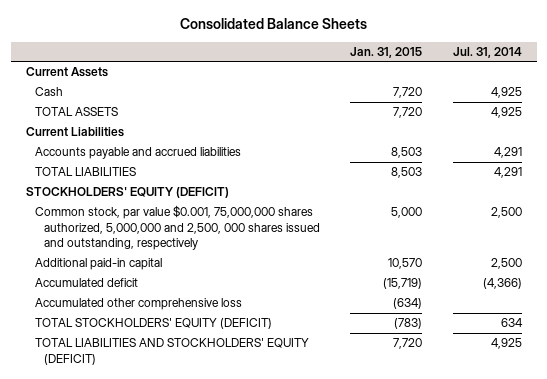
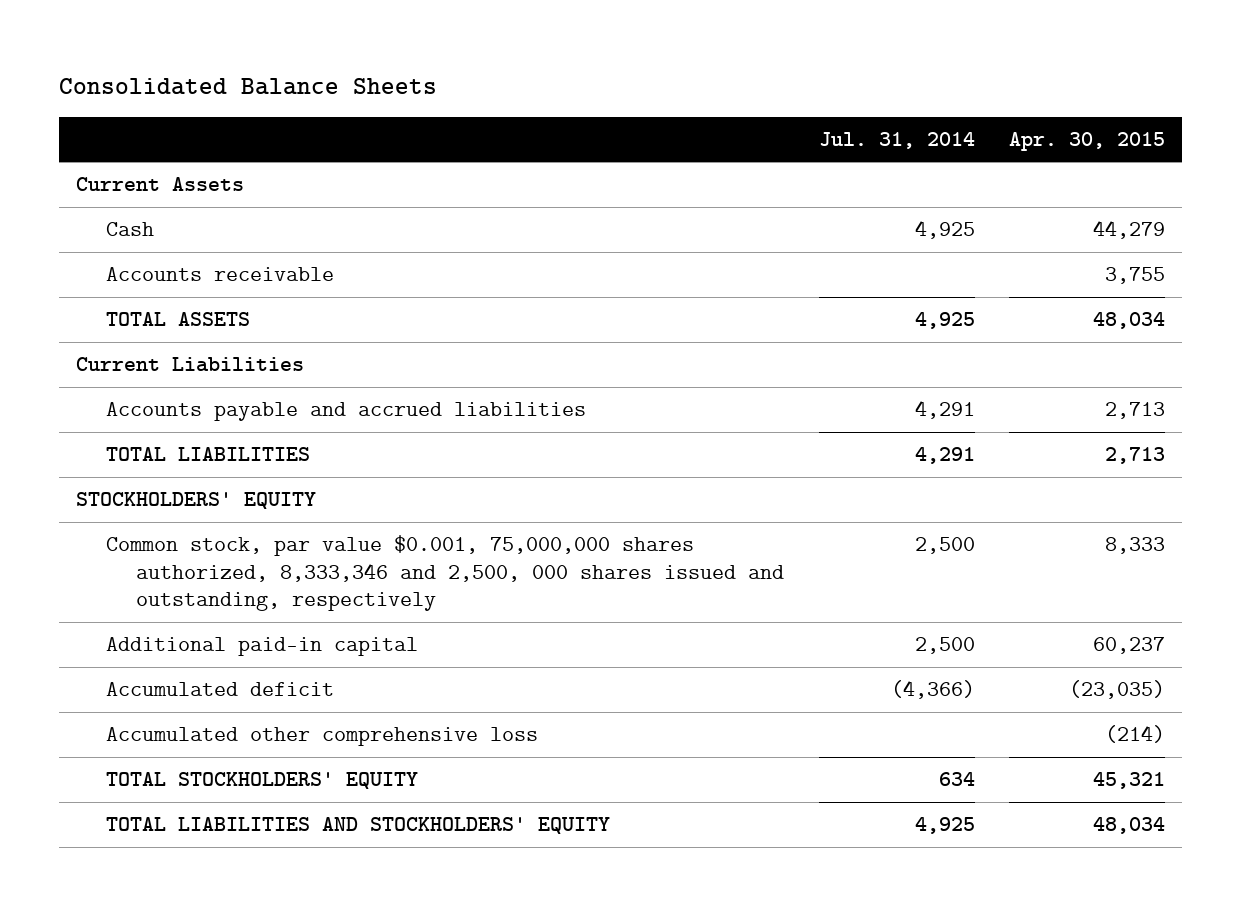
- | Jan. 31, 2015 | Jul. 31, 2014
+ | Jul. 31, 2014 | Apr. 30, 2015
+ Accounts receivable | | 3,755
- STOCKHOLDERS' EQUITY (DEFICIT)
- Common stock, par value $0.001, 75,000,000 shares authorized, 5,000,000 and 2,500, 000 shares issued and outstanding, respectively | 5,000 | 2,500
+ STOCKHOLDERS' EQUITY
+ Common stock, par value $0.001, 75,000,000 shares authorized, 8,333,346 and 2,500, 000 shares issued and outstanding, respectively | 2,500 | 8,333
- TOTAL STOCKHOLDERS' EQUITY (DEFICIT) | (783) | 634
- TOTAL LIABILITIES AND STOCKHOLDERS' EQUITY (DEFICIT) | 7,720 | 4,925
+ TOTAL STOCKHOLDERS' EQUITY | 634 | 45,321
+ TOTAL LIABILITIES AND STOCKHOLDERS' EQUITY | 4,925 | 48,034

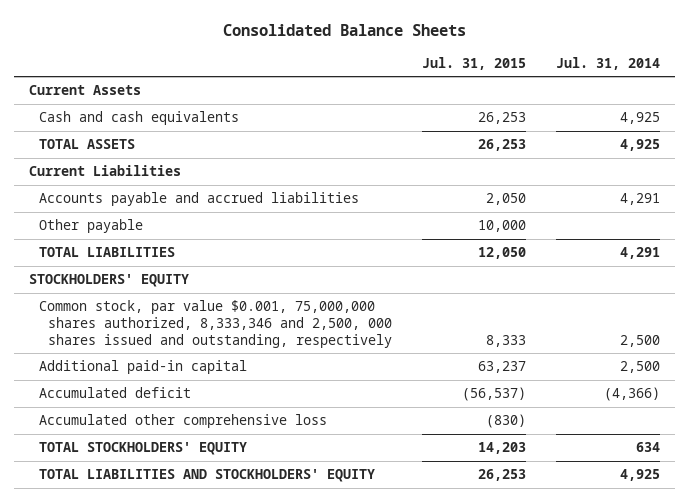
- | Jul. 31, 2014 | Apr. 30, 2015
+ | Jul. 31, 2015 | Jul. 31, 2014
- Cash | 4,925 | 44,279
- Accounts receivable | | 3,755
+ Cash and cash equivalents | 26,253 | 4,925
+ Other payable | 10,000 |

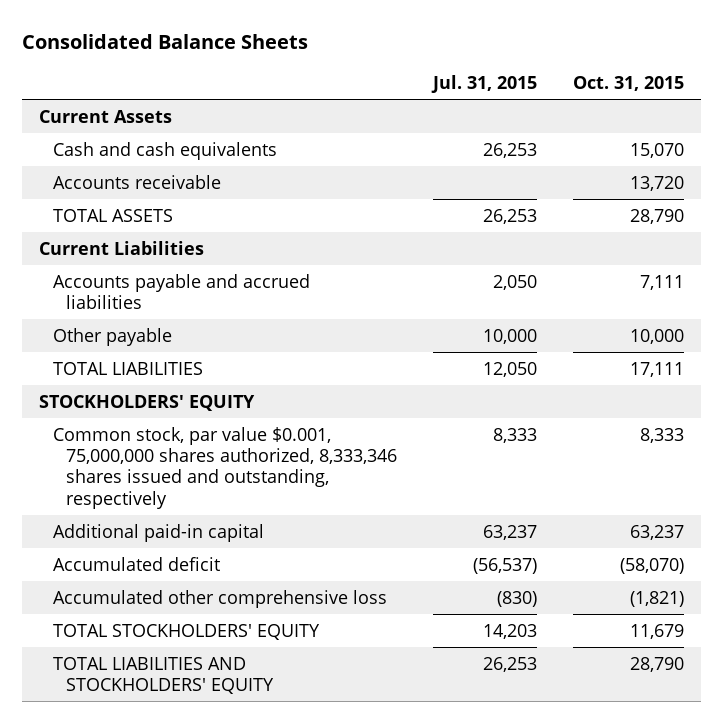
- | Jul. 31, 2015 | Jul. 31, 2014
+ | Jul. 31, 2015 | Oct. 31, 2015
+ Accounts receivable | | 13,720
- Common stock, par value $0.001, 75,000,000 shares authorized, 8,333,346 and 2,500, 000 shares issued and outstanding, respectively | 8,333 | 2,500
+ Common stock, par value $0.001, 75,000,000 shares authorized, 8,333,346 shares issued and outstanding, respectively | 8,333 | 8,333

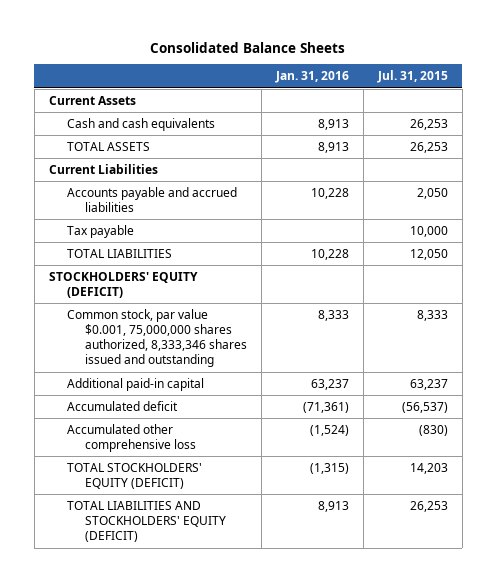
- | Jul. 31, 2015 | Oct. 31, 2015
+ | Jan. 31, 2016 | Jul. 31, 2015
- Accounts receivable | | 13,720
- Other payable | 10,000 | 10,000
+ Tax payable | | 10,000
- STOCKHOLDERS' EQUITY
- Common stock, par value $0.001, 75,000,000 shares authorized, 8,333,346 shares issued and outstanding, respectively | 8,333 | 8,333
+ STOCKHOLDERS' EQUITY (DEFICIT)
+ Common stock, par value $0.001, 75,000,000 shares authorized, 8,333,346 shares issued and outstanding | 8,333 | 8,333
- TOTAL STOCKHOLDERS' EQUITY | 14,203 | 11,679
- TOTAL LIABILITIES AND STOCKHOLDERS' EQUITY | 26,253 | 28,790
+ TOTAL STOCKHOLDERS' EQUITY (DEFICIT) | (1,315) | 14,203
+ TOTAL LIABILITIES AND STOCKHOLDERS' EQUITY (DEFICIT) | 8,913 | 26,253

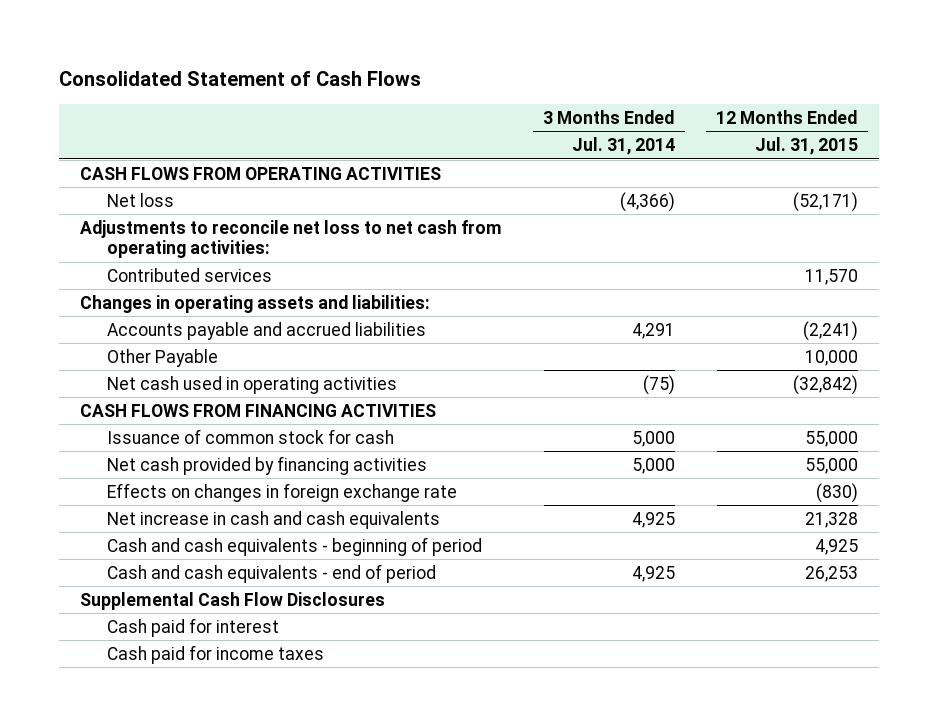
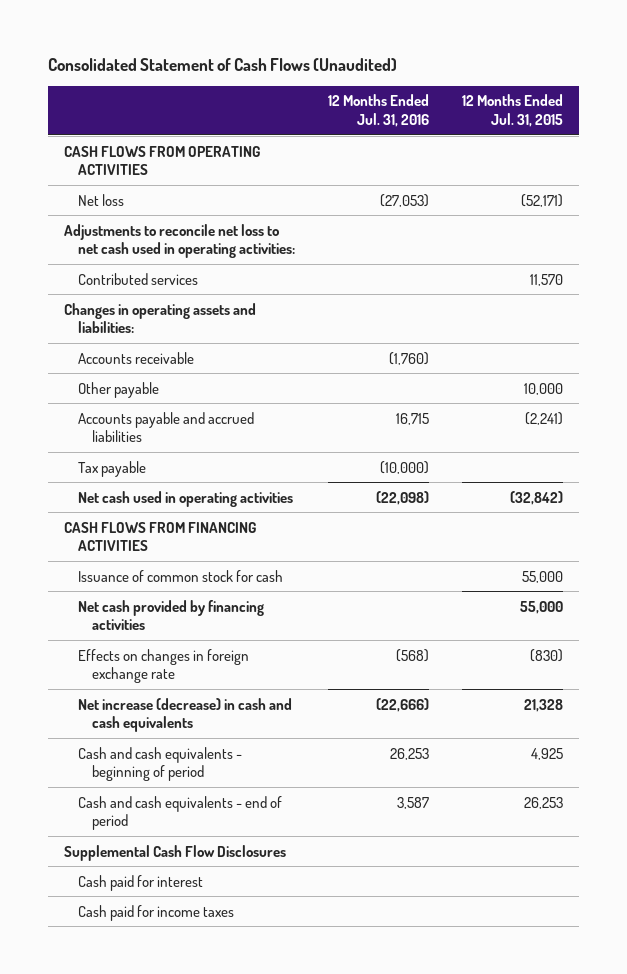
- Consolidated Statement of Cash Flows
+ Consolidated Statement of Cash Flows (Unaudited)
- | 3 Months Ended Jul. 31, 2014 | 12 Months Ended Jul. 31, 2015
+ | 12 Months Ended Jul. 31, 2016 | 12 Months Ended Jul. 31, 2015
- Adjustments to reconcile net loss to net cash from operating activities:
+ Adjustments to reconcile net loss to net cash used in operating activities:
+ Accounts receivable | (1,760) |
+ Other payable | | 10,000
- Other Payable | | 10,000
+ Tax payable | (10,000) |
- Net increase in cash and cash equivalents | 4,925 | 21,328
+ Net increase (decrease) in cash and cash equivalents | (22,666) | 21,328

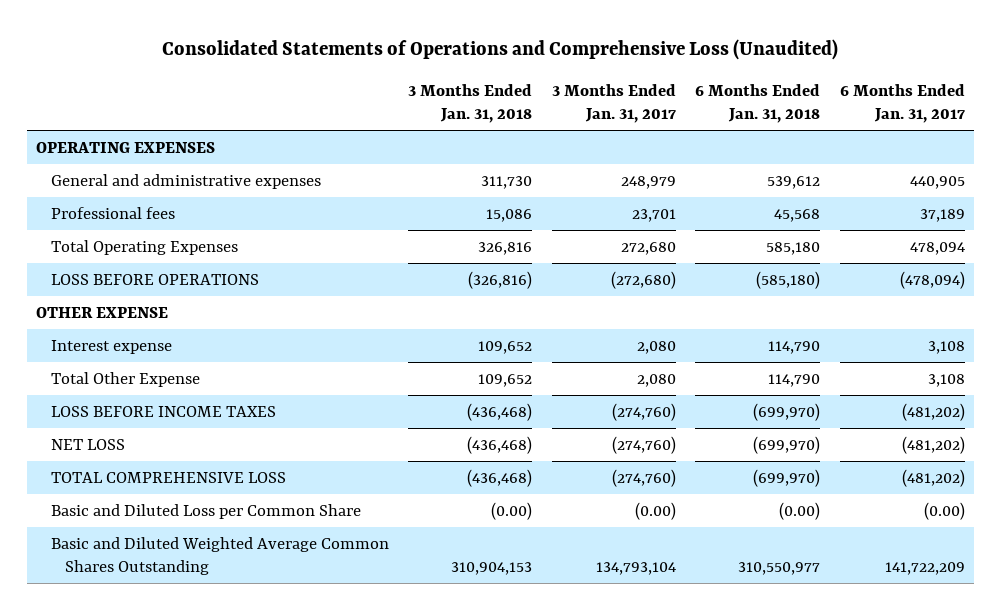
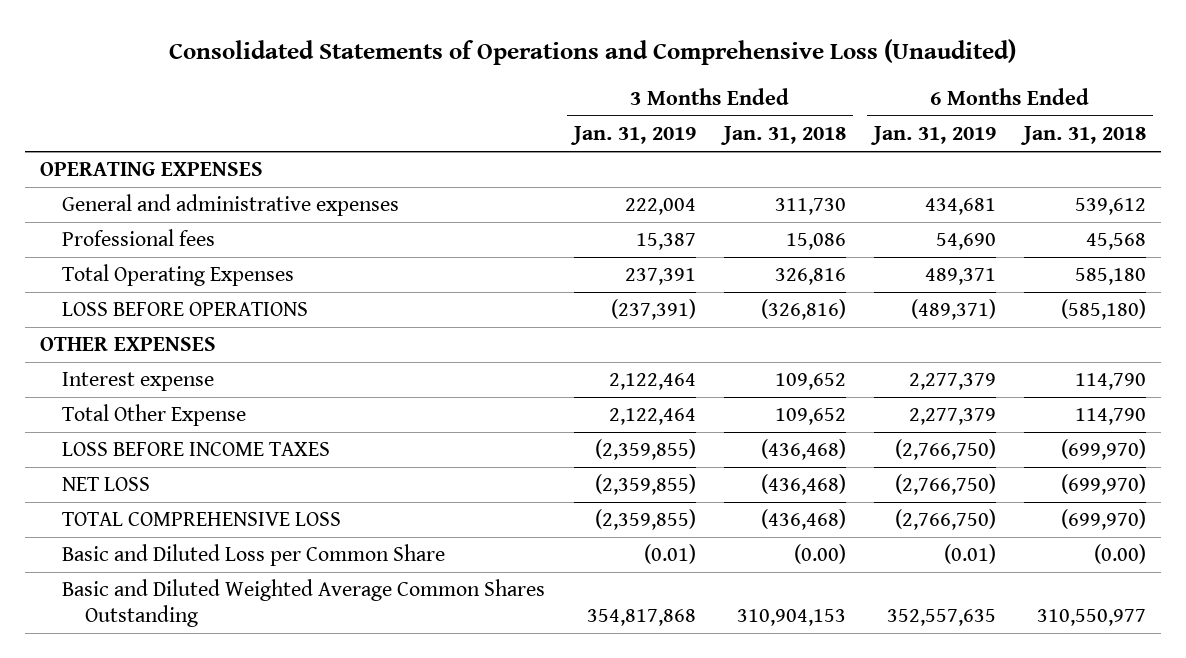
- | 3 Months Ended Jan. 31, 2018 | 3 Months Ended Jan. 31, 2017 | 6 Months Ended Jan. 31, 2018 | 6 Months Ended Jan. 31, 2017
+ | 3 Months Ended Jan. 31, 2019 | 3 Months Ended Jan. 31, 2018 | 6 Months Ended Jan. 31, 2019 | 6 Months Ended Jan. 31, 2018
- OTHER EXPENSE
+ OTHER EXPENSES

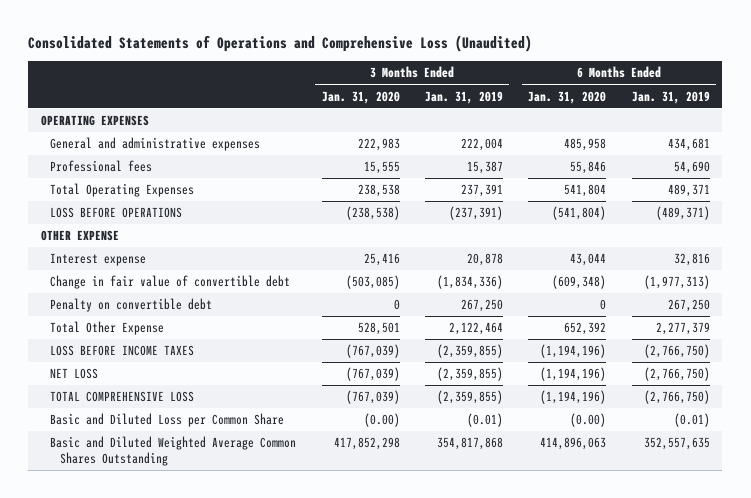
- | 3 Months Ended Jan. 31, 2019 | 3 Months Ended Jan. 31, 2018 | 6 Months Ended Jan. 31, 2019 | 6 Months Ended Jan. 31, 2018
+ | 3 Months Ended Jan. 31, 2020 | 3 Months Ended Jan. 31, 2019 | 6 Months Ended Jan. 31, 2020 | 6 Months Ended Jan. 31, 2019
- OTHER EXPENSES
- Interest expense | 2,122,464 | 109,652 | 2,277,379 | 114,790
+ OTHER EXPENSE
+ Interest expense | 25,416 | 20,878 | 43,044 | 32,816
+ Change in fair value of convertible debt | (503,085) | (1,834,336) | (609,348) | (1,977,313)
+ Penalty on convertible debt | 0 | 267,250 | 0 | 267,250

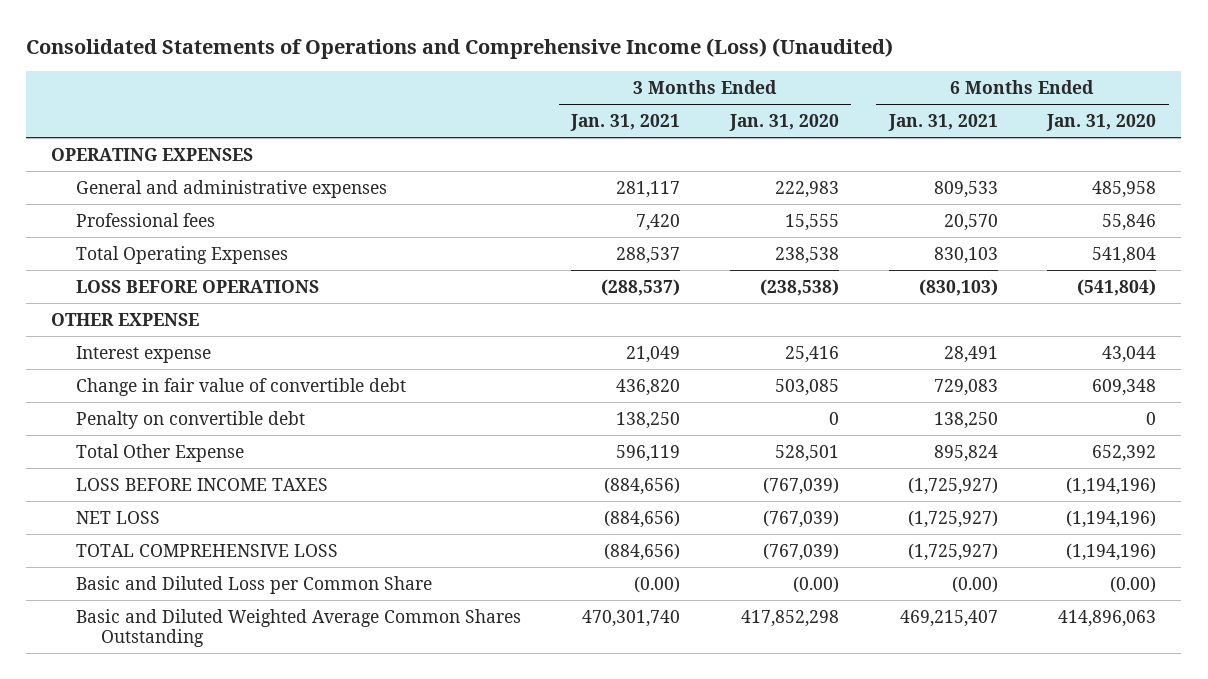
- Consolidated Statements of Operations and Comprehensive Loss (Unaudited)
+ Consolidated Statements of Operations and Comprehensive Income (Loss) (Unaudited)
- | 3 Months Ended Jan. 31, 2020 | 3 Months Ended Jan. 31, 2019 | 6 Months Ended Jan. 31, 2020 | 6 Months Ended Jan. 31, 2019
+ | 3 Months Ended Jan. 31, 2021 | 3 Months Ended Jan. 31, 2020 | 6 Months Ended Jan. 31, 2021 | 6 Months Ended Jan. 31, 2020
- Change in fair value of convertible debt | (503,085) | (1,834,336) | (609,348) | (1,977,313)
+ Change in fair value of convertible debt | 436,820 | 503,085 | 729,083 | 609,348

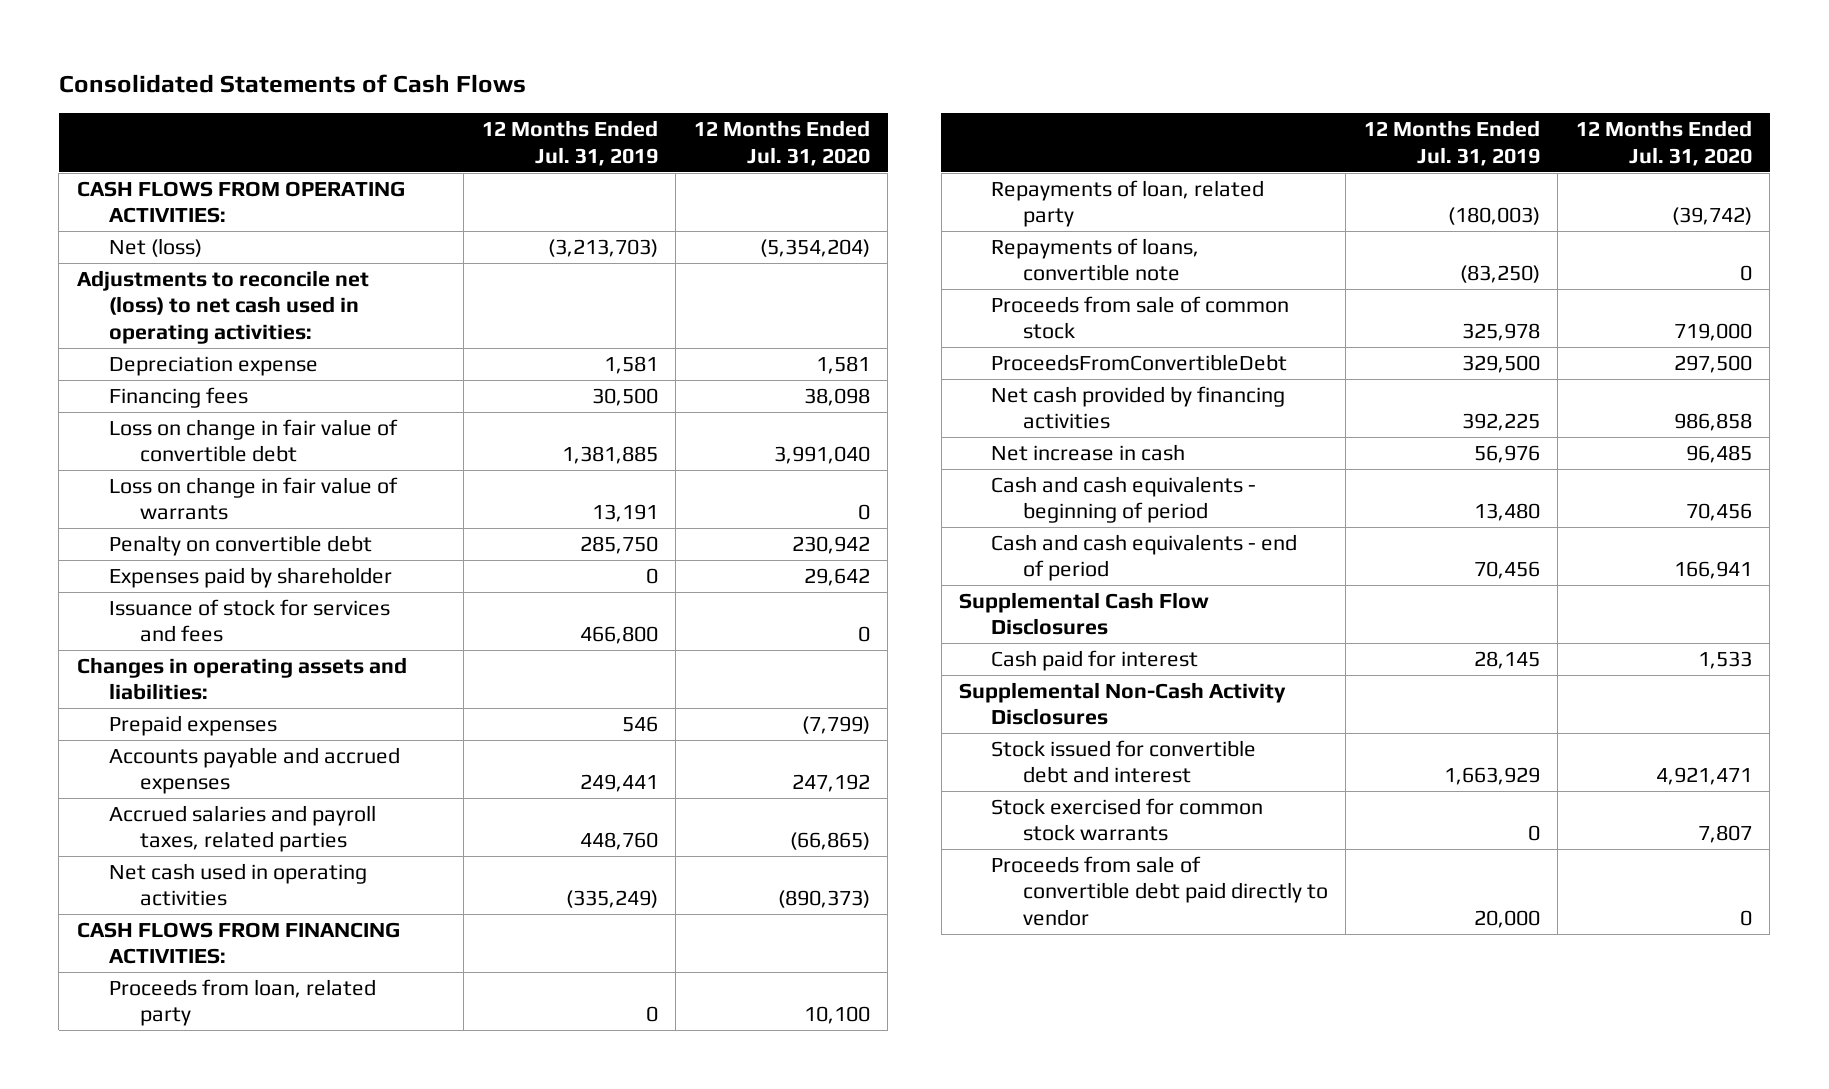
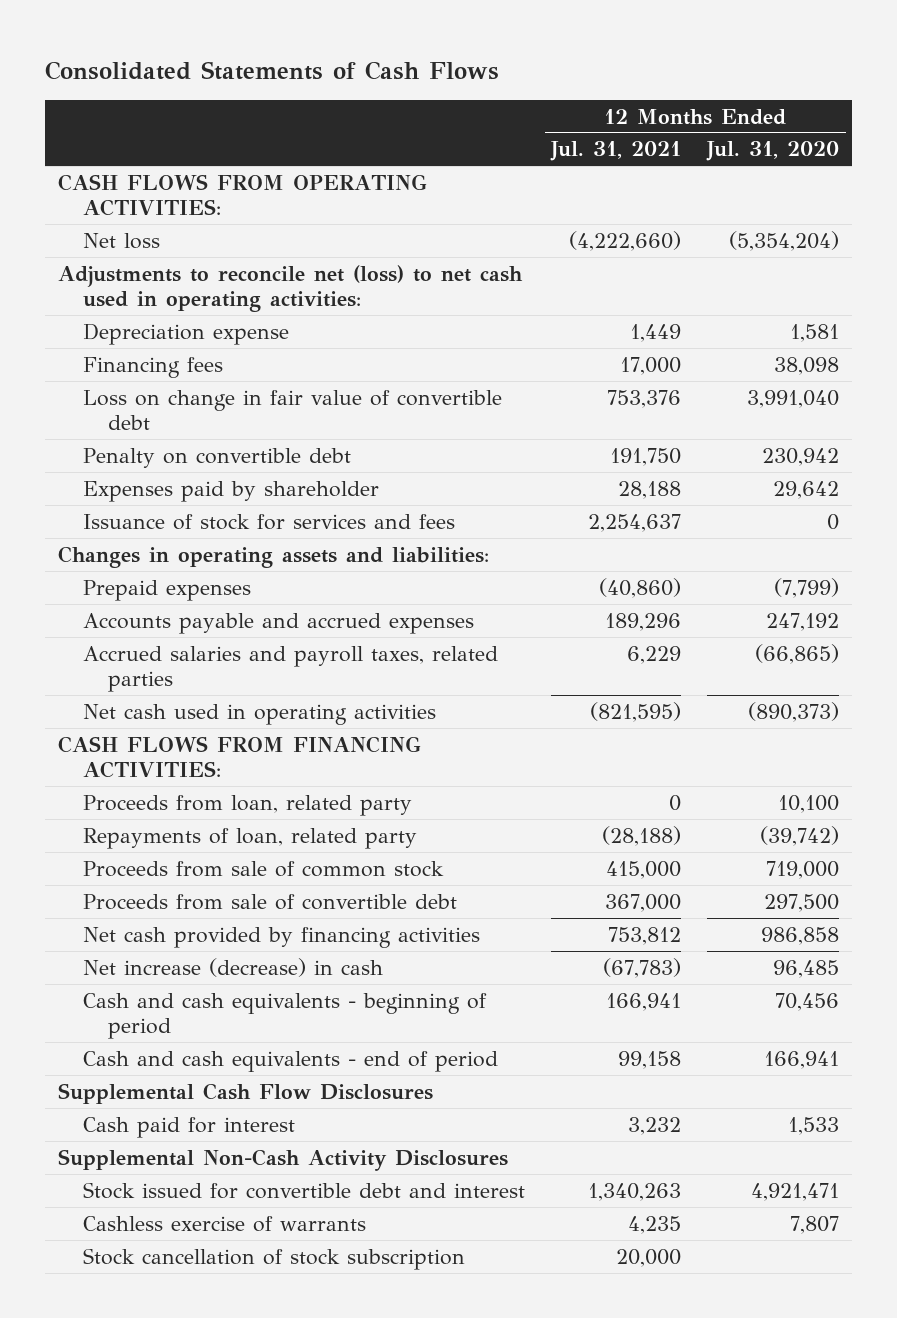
- | 12 Months Ended Jul. 31, 2019 | 12 Months Ended Jul. 31, 2020
+ | 12 Months Ended Jul. 31, 2021 | 12 Months Ended Jul. 31, 2020
- Net (loss) | (3,213,703) | (5,354,204)
+ Net loss | (4,222,660) | (5,354,204)
- Loss on change in fair value of warrants | 13,191 | 0
- Repayments of loans, convertible note | (83,250) | 0
- ProceedsFromConvertibleDebt | 329,500 | 297,500
+ Proceeds from sale of convertible debt | 367,000 | 297,500
- Net increase in cash | 56,976 | 96,485
+ Net increase (decrease) in cash | (67,783) | 96,485
- Stock exercised for common stock warrants | 0 | 7,807
- Proceeds from sale of convertible debt paid directly to vendor | 20,000 | 0
+ Cashless exercise of warrants | 4,235 | 7,807
+ Stock cancellation of stock subscription | 20,000 |

